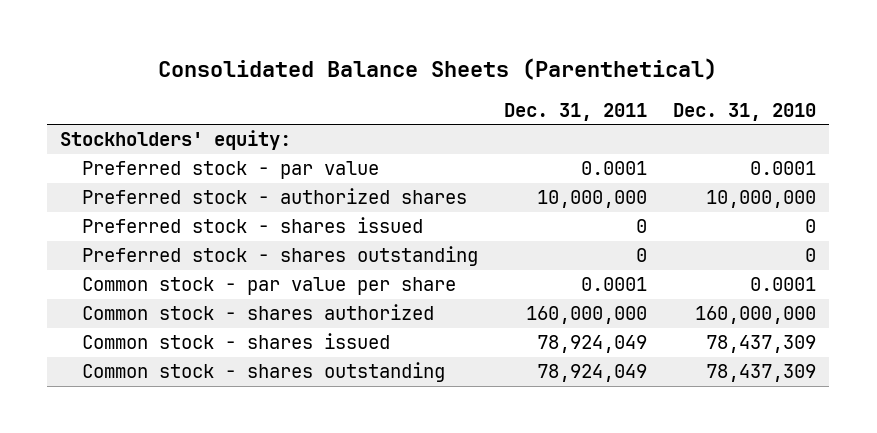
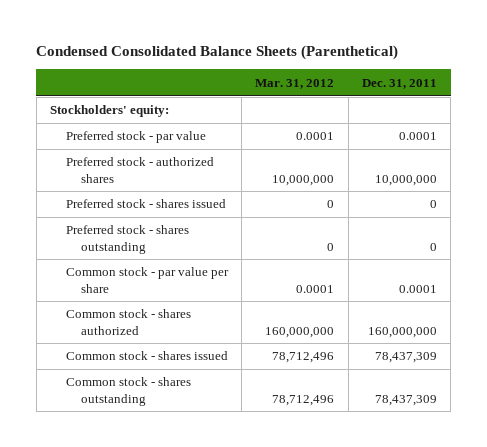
- Consolidated Balance Sheets (Parenthetical)
+ Condensed Consolidated Balance Sheets (Parenthetical)
- | Dec. 31, 2011 | Dec. 31, 2010
+ | Mar. 31, 2012 | Dec. 31, 2011
- Common stock - shares issued | 78,924,049 | 78,437,309
- Common stock - shares outstanding | 78,924,049 | 78,437,309
+ Common stock - shares issued | 78,712,496 | 78,437,309
+ Common stock - shares outstanding | 78,712,496 | 78,437,309

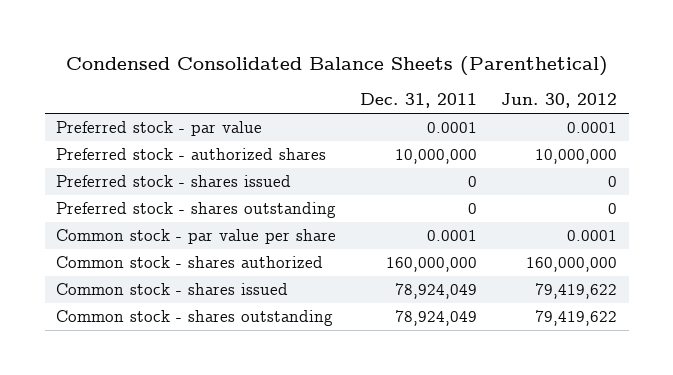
- | Mar. 31, 2012 | Dec. 31, 2011
+ | Dec. 31, 2011 | Jun. 30, 2012
- Stockholders' equity:
- Common stock - shares issued | 78,712,496 | 78,437,309
- Common stock - shares outstanding | 78,712,496 | 78,437,309
+ Common stock - shares issued | 78,924,049 | 79,419,622
+ Common stock - shares outstanding | 78,924,049 | 79,419,622

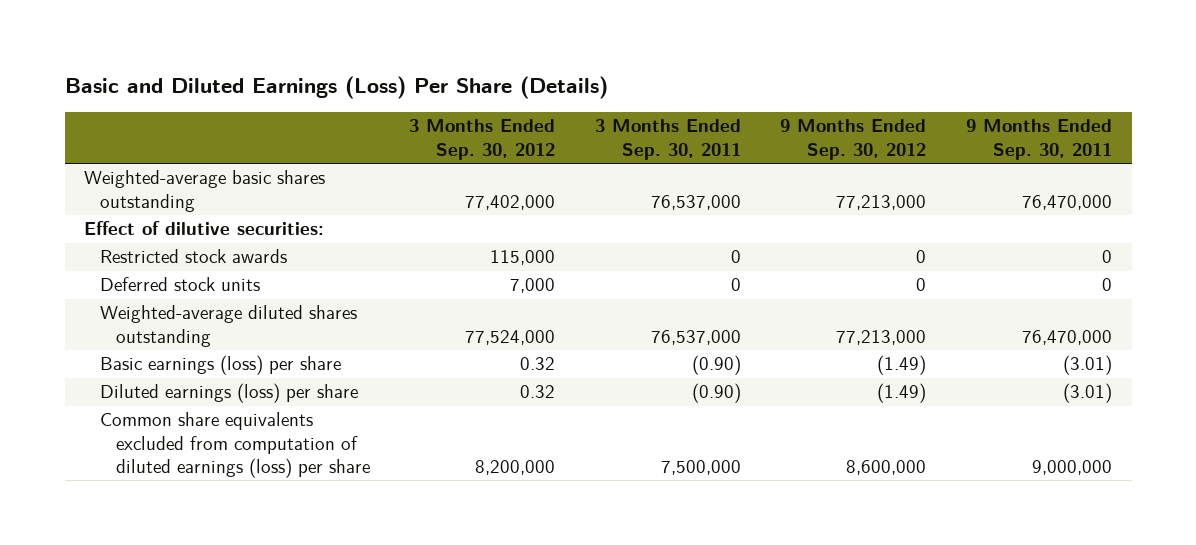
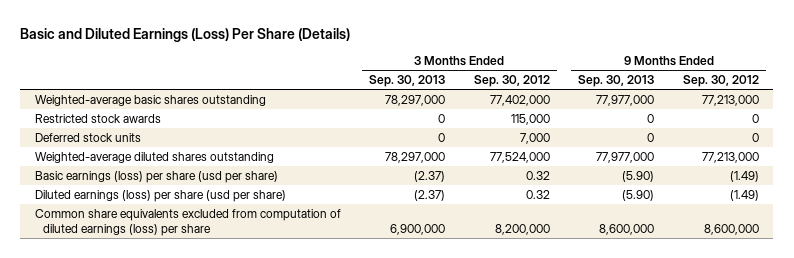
- | 3 Months Ended Sep. 30, 2012 | 3 Months Ended Sep. 30, 2011 | 9 Months Ended Sep. 30, 2012 | 9 Months Ended Sep. 30, 2011
+ | 3 Months Ended Sep. 30, 2013 | 3 Months Ended Sep. 30, 2012 | 9 Months Ended Sep. 30, 2013 | 9 Months Ended Sep. 30, 2012
- Effect of dilutive securities:
- Basic earnings (loss) per share | 0.32 | (0.90) | (1.49) | (3.01)
- Diluted earnings (loss) per share | 0.32 | (0.90) | (1.49) | (3.01)
+ Basic earnings (loss) per share (usd per share) | (2.37) | 0.32 | (5.90) | (1.49)
+ Diluted earnings (loss) per share (usd per share) | (2.37) | 0.32 | (5.90) | (1.49)

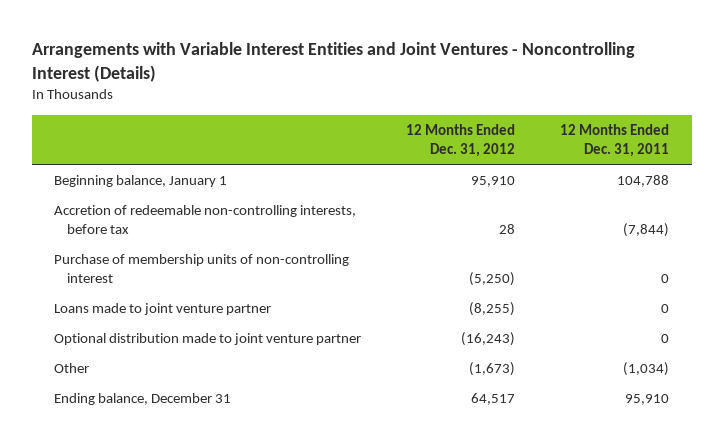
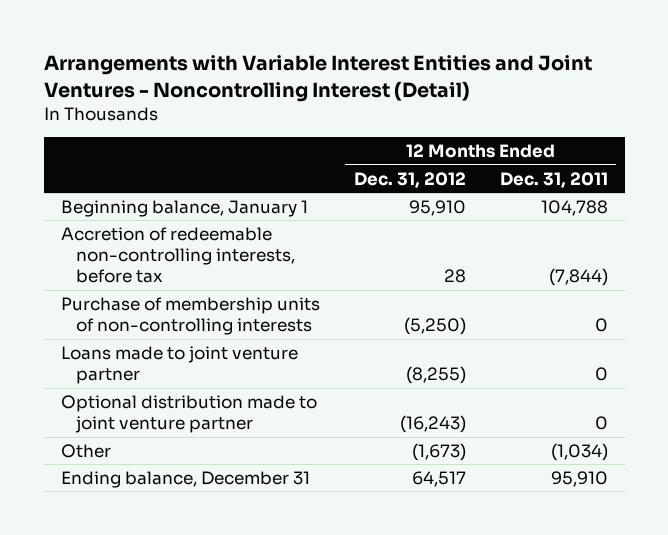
- Arrangements with Variable Interest Entities and Joint Ventures - Noncontrolling Interest (Details)
+ Arrangements with Variable Interest Entities and Joint Ventures - Noncontrolling Interest (Detail)
- Purchase of membership units of non-controlling interest | (5,250) | 0
+ Purchase of membership units of non-controlling interests | (5,250) | 0

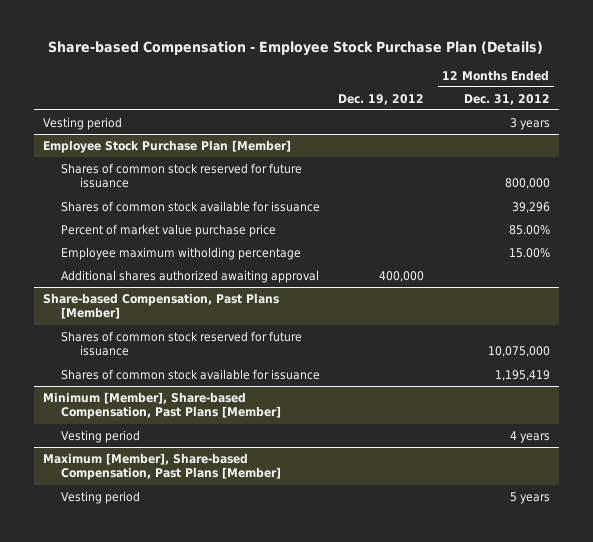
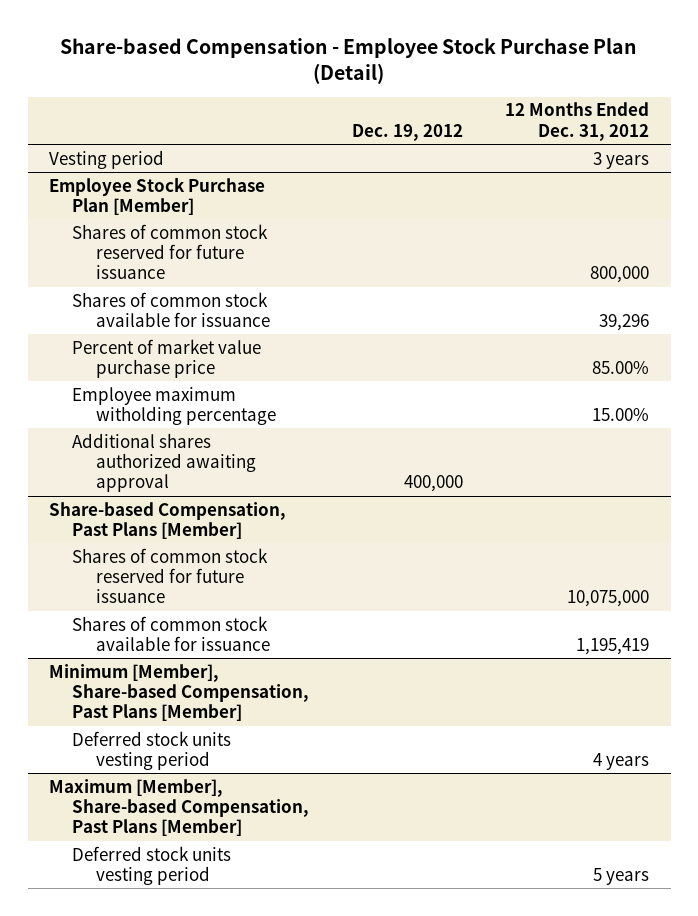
- Share-based Compensation - Employee Stock Purchase Plan (Details)
+ Share-based Compensation - Employee Stock Purchase Plan (Detail)
@ Minimum [Member], Share-based Compensation, Past Plans [Member]
- Vesting period | | 4 years
+ Deferred stock units vesting period | | 4 years
@ Maximum [Member], Share-based Compensation, Past Plans [Member]
- Vesting period | | 5 years
+ Deferred stock units vesting period | | 5 years

